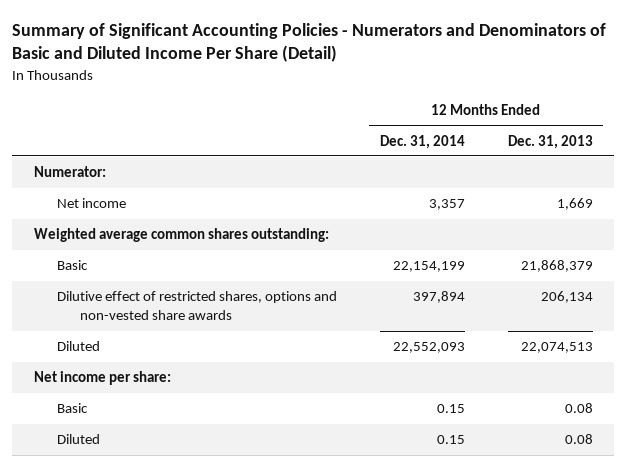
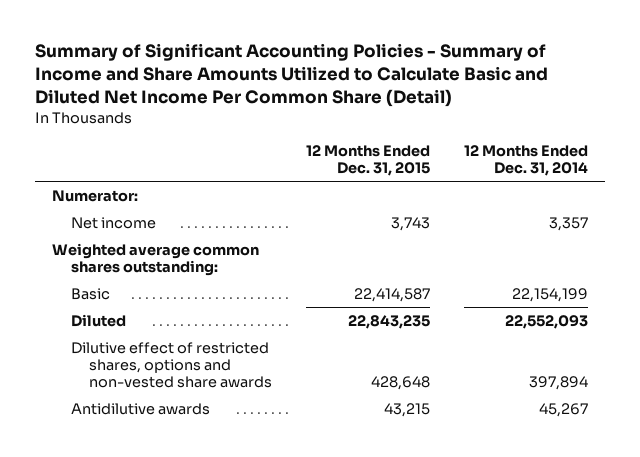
- Summary of Significant Accounting Policies - Numerators and Denominators of Basic and Diluted Income Per Share (Detail)
+ Summary of Significant Accounting Policies - Summary of Income and Share Amounts Utilized to Calculate Basic and Diluted Net Income Per Common Share (Detail)
- | 12 Months Ended Dec. 31, 2014 | 12 Months Ended Dec. 31, 2013
+ | 12 Months Ended Dec. 31, 2015 | 12 Months Ended Dec. 31, 2014
- Net income per share:
- Basic | 0.15 | 0.08
- Diluted | 0.15 | 0.08
moved down: Dilutive effect of restricted shares, options and non-vested share awards | 428,648 | 397,894
+ Antidilutive awards | 43,215 | 45,267

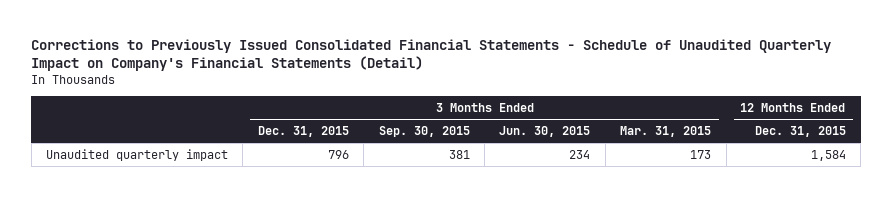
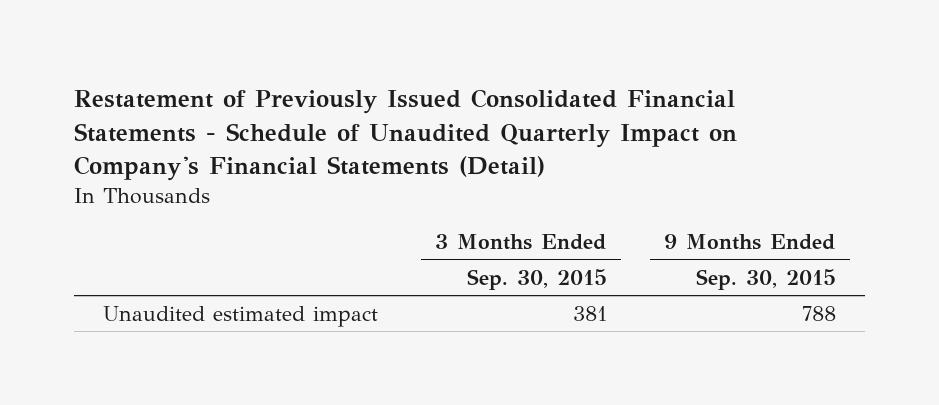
- Corrections to Previously Issued Consolidated Financial Statements - Schedule of Unaudited Quarterly Impact on Company's Financial Statements (Detail)
+ Restatement of Previously Issued Consolidated Financial Statements - Schedule of Unaudited Quarterly Impact on Company's Financial Statements (Detail)
- | 3 Months Ended Dec. 31, 2015 | 3 Months Ended Sep. 30, 2015 | 3 Months Ended Jun. 30, 2015 | 3 Months Ended Mar. 31, 2015 | 12 Months Ended Dec. 31, 2015
+ | 3 Months Ended Sep. 30, 2015 | 9 Months Ended Sep. 30, 2015
- Unaudited quarterly impact | 796 | 381 | 234 | 173 | 1,584
+ Unaudited estimated impact | 381 | 788

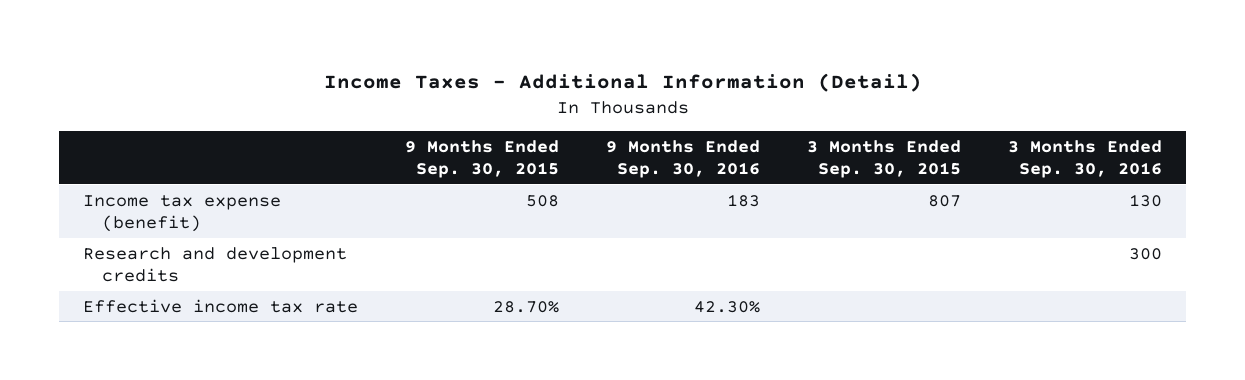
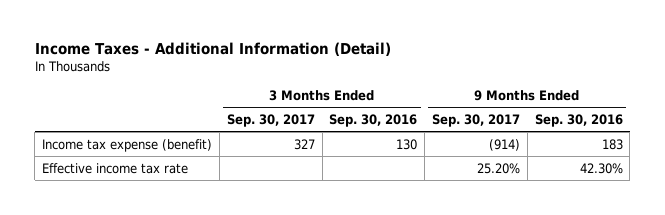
- | 9 Months Ended Sep. 30, 2015 | 9 Months Ended Sep. 30, 2016 | 3 Months Ended Sep. 30, 2015 | 3 Months Ended Sep. 30, 2016
+ | 3 Months Ended Sep. 30, 2017 | 3 Months Ended Sep. 30, 2016 | 9 Months Ended Sep. 30, 2017 | 9 Months Ended Sep. 30, 2016
- Research and development credits | | | | 300

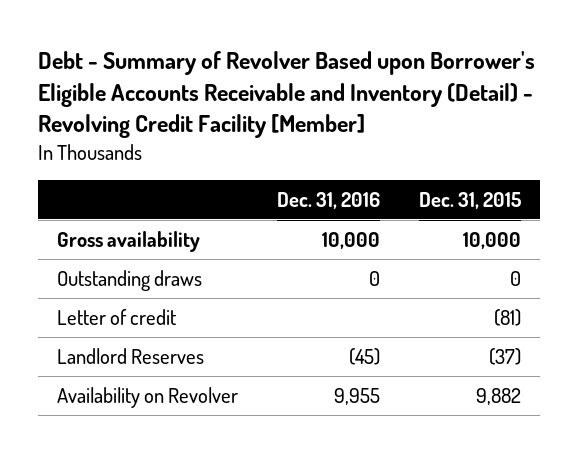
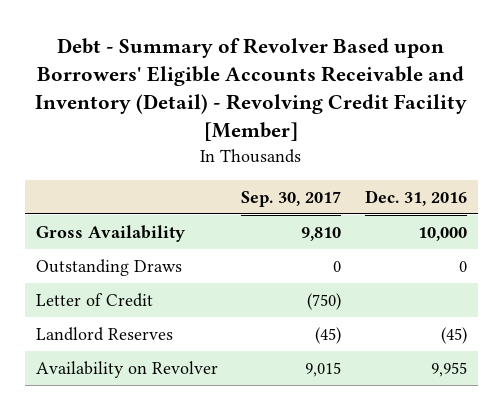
- Debt - Summary of Revolver Based upon Borrower's Eligible Accounts Receivable and Inventory (Detail) - Revolving Credit Facility [Member]
+ Debt - Summary of Revolver Based upon Borrowers' Eligible Accounts Receivable and Inventory (Detail) - Revolving Credit Facility [Member]
- | Dec. 31, 2016 | Dec. 31, 2015
+ | Sep. 30, 2017 | Dec. 31, 2016
- Gross availability | 10,000 | 10,000
- Outstanding draws | 0 | 0
- Letter of credit | | (81)
+ Gross Availability | 9,810 | 10,000
+ Outstanding Draws | 0 | 0
+ Letter of Credit | (750) |

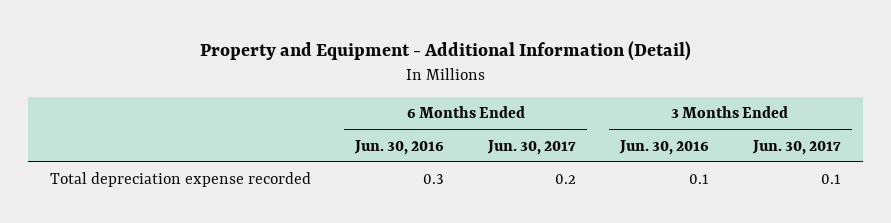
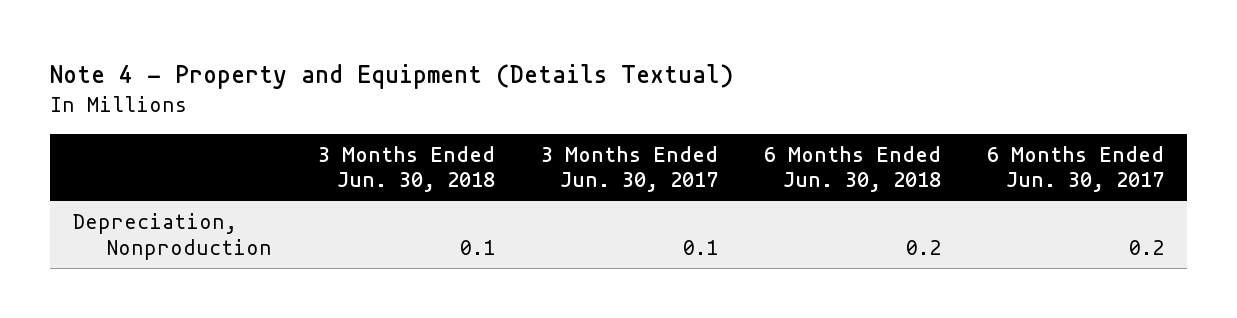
- Property and Equipment - Additional Information (Detail)
+ Note 4 - Property and Equipment (Details Textual)
- | 6 Months Ended Jun. 30, 2016 | 6 Months Ended Jun. 30, 2017 | 3 Months Ended Jun. 30, 2016 | 3 Months Ended Jun. 30, 2017
+ | 3 Months Ended Jun. 30, 2018 | 3 Months Ended Jun. 30, 2017 | 6 Months Ended Jun. 30, 2018 | 6 Months Ended Jun. 30, 2017
- Total depreciation expense recorded | 0.3 | 0.2 | 0.1 | 0.1
+ Depreciation, Nonproduction | 0.1 | 0.1 | 0.2 | 0.2

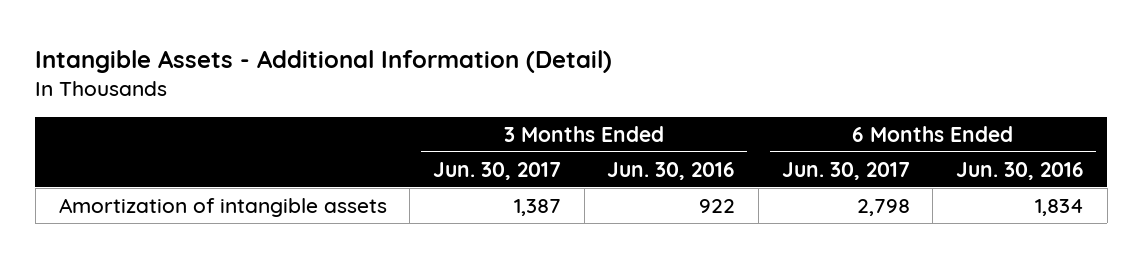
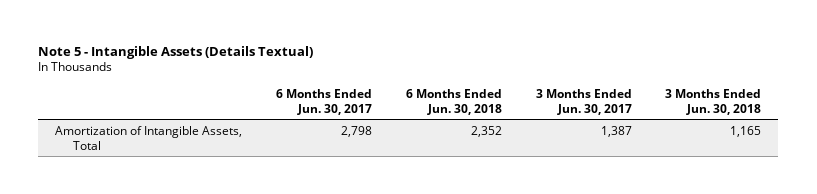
- Intangible Assets - Additional Information (Detail)
+ Note 5 - Intangible Assets (Details Textual)
- | 3 Months Ended Jun. 30, 2017 | 3 Months Ended Jun. 30, 2016 | 6 Months Ended Jun. 30, 2017 | 6 Months Ended Jun. 30, 2016
+ | 6 Months Ended Jun. 30, 2017 | 6 Months Ended Jun. 30, 2018 | 3 Months Ended Jun. 30, 2017 | 3 Months Ended Jun. 30, 2018
- Amortization of intangible assets | 1,387 | 922 | 2,798 | 1,834
+ Amortization of Intangible Assets, Total | 2,798 | 2,352 | 1,387 | 1,165

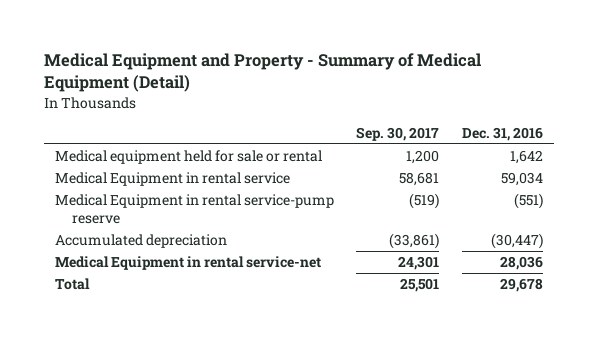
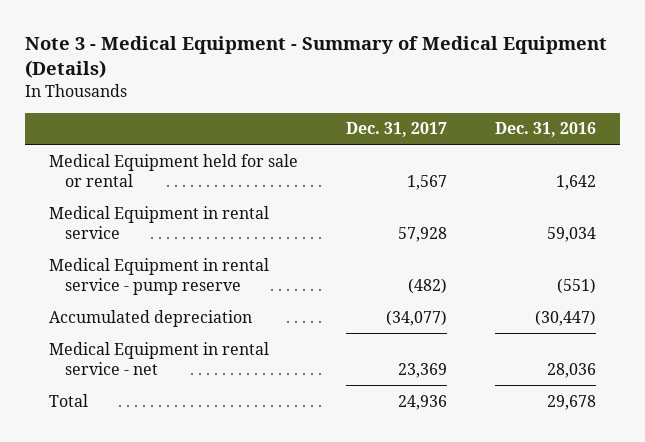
- Medical Equipment and Property - Summary of Medical Equipment (Detail)
+ Note 3 - Medical Equipment - Summary of Medical Equipment (Details)
- | Sep. 30, 2017 | Dec. 31, 2016
+ | Dec. 31, 2017 | Dec. 31, 2016
- Medical equipment held for sale or rental | 1,200 | 1,642
+ Medical Equipment held for sale or rental | 1,567 | 1,642
- Medical Equipment in rental service-pump reserve | (519) | (551)
+ Medical Equipment in rental service - pump reserve | (482) | (551)
- Medical Equipment in rental service-net | 24,301 | 28,036
+ Medical Equipment in rental service - net | 23,369 | 28,036

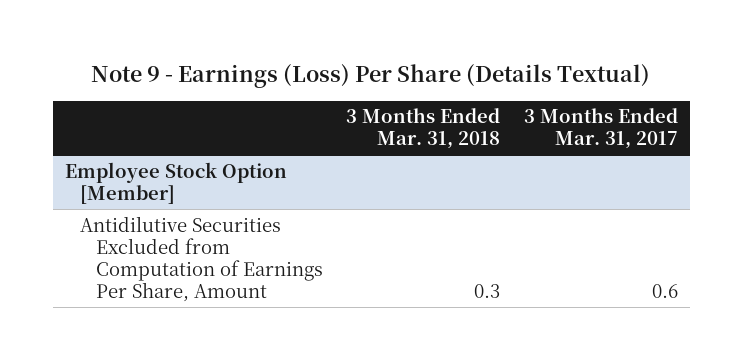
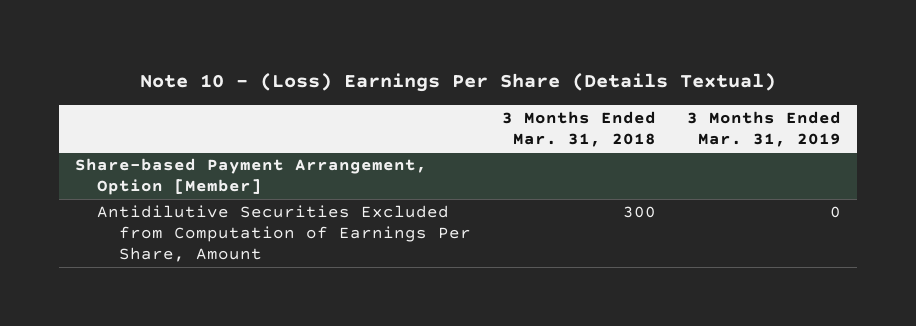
- Note 9 - Earnings (Loss) Per Share (Details Textual)
+ Note 10 - (Loss) Earnings Per Share (Details Textual)
- | 3 Months Ended Mar. 31, 2018 | 3 Months Ended Mar. 31, 2017
+ | 3 Months Ended Mar. 31, 2018 | 3 Months Ended Mar. 31, 2019
- Employee Stock Option [Member]
- Antidilutive Securities Excluded from Computation of Earnings Per Share, Amount | 0.3 | 0.6
+ Share-based Payment Arrangement, Option [Member]
+ Antidilutive Securities Excluded from Computation of Earnings Per Share, Amount | 300 | 0

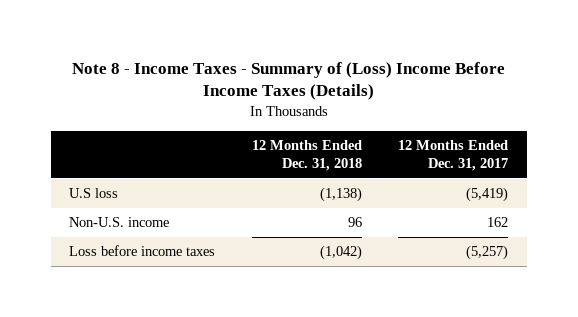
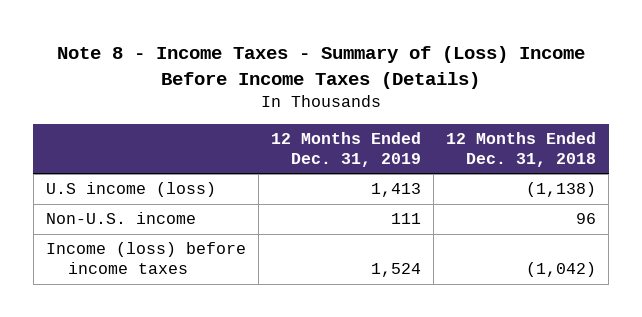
- | 12 Months Ended Dec. 31, 2018 | 12 Months Ended Dec. 31, 2017
+ | 12 Months Ended Dec. 31, 2019 | 12 Months Ended Dec. 31, 2018
- U.S loss | (1,138) | (5,419)
+ U.S income (loss) | 1,413 | (1,138)
- Loss before income taxes | (1,042) | (5,257)
+ Income (loss) before income taxes | 1,524 | (1,042)

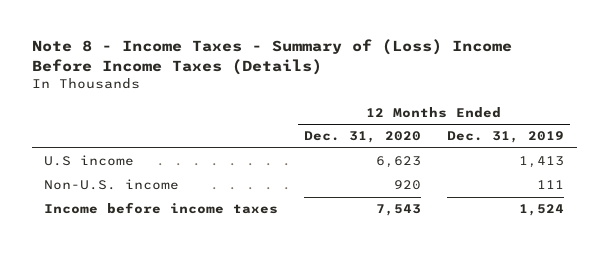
- | 12 Months Ended Dec. 31, 2019 | 12 Months Ended Dec. 31, 2018
+ | 12 Months Ended Dec. 31, 2020 | 12 Months Ended Dec. 31, 2019
- U.S income (loss) | 1,413 | (1,138)
+ U.S income | 6,623 | 1,413
- Income (loss) before income taxes | 1,524 | (1,042)
+ Income before income taxes | 7,543 | 1,524

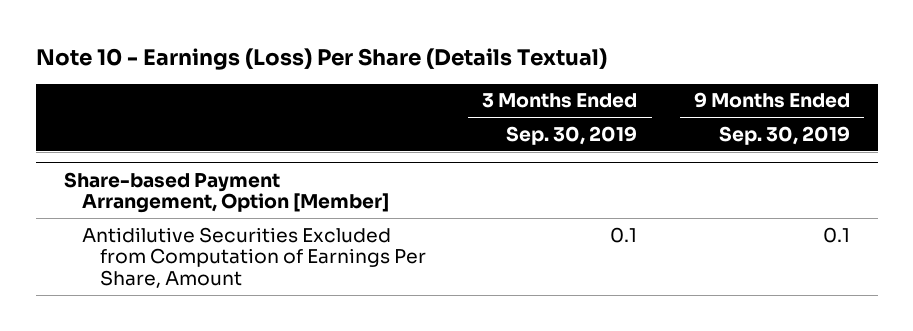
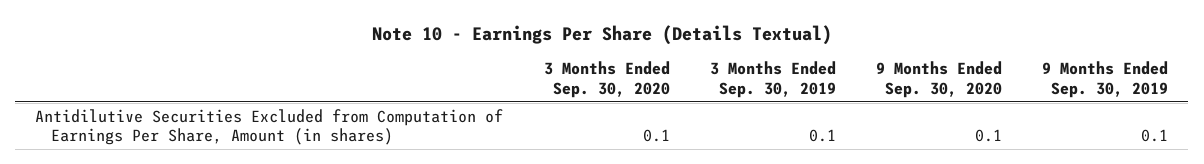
- Note 10 - Earnings (Loss) Per Share (Details Textual)
+ Note 10 - Earnings Per Share (Details Textual)
- | 3 Months Ended Sep. 30, 2019 | 9 Months Ended Sep. 30, 2019
+ | 3 Months Ended Sep. 30, 2020 | 3 Months Ended Sep. 30, 2019 | 9 Months Ended Sep. 30, 2020 | 9 Months Ended Sep. 30, 2019
- Share-based Payment Arrangement, Option [Member]
- Antidilutive Securities Excluded from Computation of Earnings Per Share, Amount | 0.1 | 0.1
+ Antidilutive Securities Excluded from Computation of Earnings Per Share, Amount (in shares) | 0.1 | 0.1 | 0.1 | 0.1

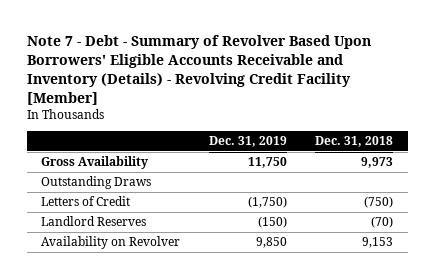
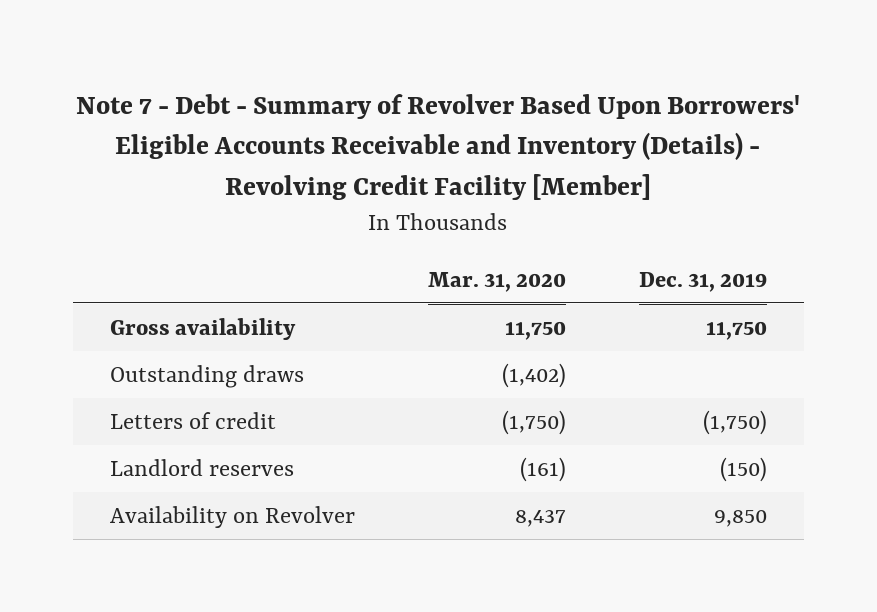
- | Dec. 31, 2019 | Dec. 31, 2018
+ | Mar. 31, 2020 | Dec. 31, 2019
- Gross Availability | 11,750 | 9,973
- Outstanding Draws
- Letters of Credit | (1,750) | (750)
- Landlord Reserves | (150) | (70)
+ Gross availability | 11,750 | 11,750
+ Outstanding draws | (1,402) |
+ Letters of credit | (1,750) | (1,750)
+ Landlord reserves | (161) | (150)

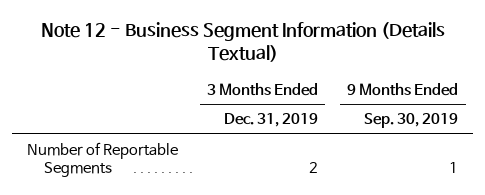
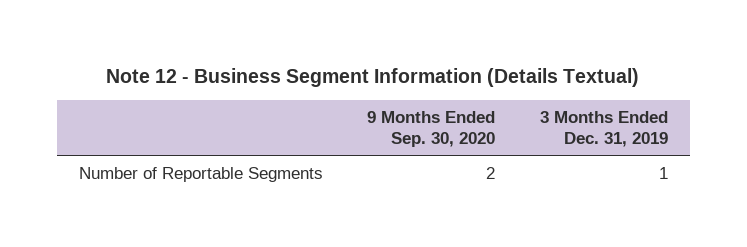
- | 3 Months Ended Dec. 31, 2019 | 9 Months Ended Sep. 30, 2019
+ | 9 Months Ended Sep. 30, 2020 | 3 Months Ended Dec. 31, 2019
- Number of Reportable Segments | 2 | 1
+ Number of Reportable Segments | 2 | 1

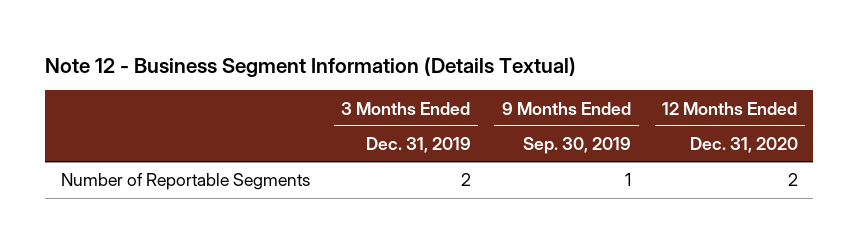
- | 9 Months Ended Sep. 30, 2020 | 3 Months Ended Dec. 31, 2019
+ | 3 Months Ended Dec. 31, 2019 | 9 Months Ended Sep. 30, 2019 | 12 Months Ended Dec. 31, 2020
- Number of Reportable Segments | 2 | 1
+ Number of Reportable Segments | 2 | 1 | 2

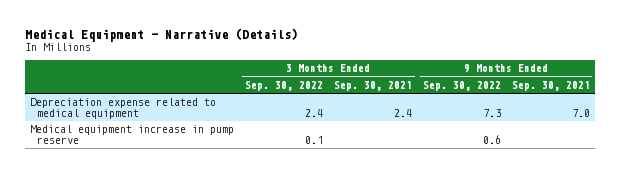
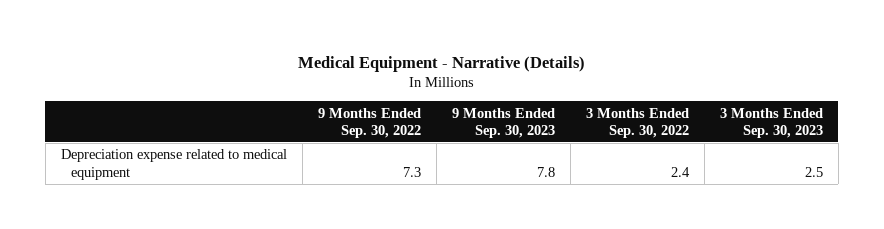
- | 3 Months Ended Sep. 30, 2022 | 3 Months Ended Sep. 30, 2021 | 9 Months Ended Sep. 30, 2022 | 9 Months Ended Sep. 30, 2021
+ | 9 Months Ended Sep. 30, 2022 | 9 Months Ended Sep. 30, 2023 | 3 Months Ended Sep. 30, 2022 | 3 Months Ended Sep. 30, 2023
- Medical equipment increase in pump reserve | 0.1 | | 0.6 |

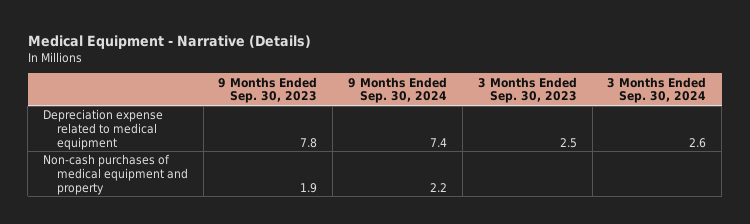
- | 9 Months Ended Sep. 30, 2022 | 9 Months Ended Sep. 30, 2023 | 3 Months Ended Sep. 30, 2022 | 3 Months Ended Sep. 30, 2023
+ | 9 Months Ended Sep. 30, 2023 | 9 Months Ended Sep. 30, 2024 | 3 Months Ended Sep. 30, 2023 | 3 Months Ended Sep. 30, 2024
+ Non-cash purchases of medical equipment and property | 1.9 | 2.2 | |

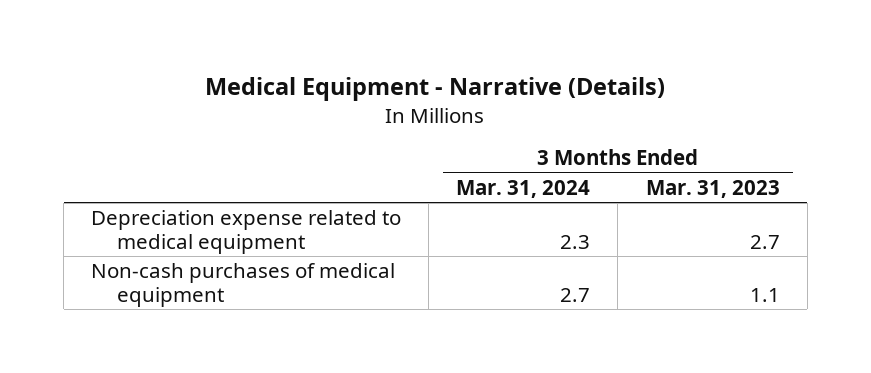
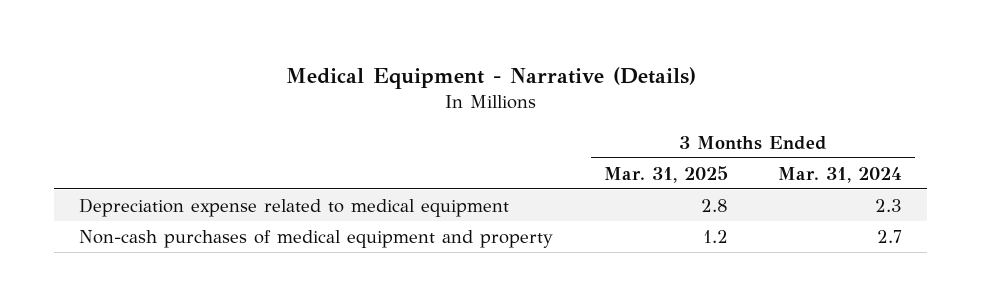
- | 3 Months Ended Mar. 31, 2024 | 3 Months Ended Mar. 31, 2023
+ | 3 Months Ended Mar. 31, 2025 | 3 Months Ended Mar. 31, 2024
- Non-cash purchases of medical equipment | 2.7 | 1.1
+ Non-cash purchases of medical equipment and property | 1.2 | 2.7

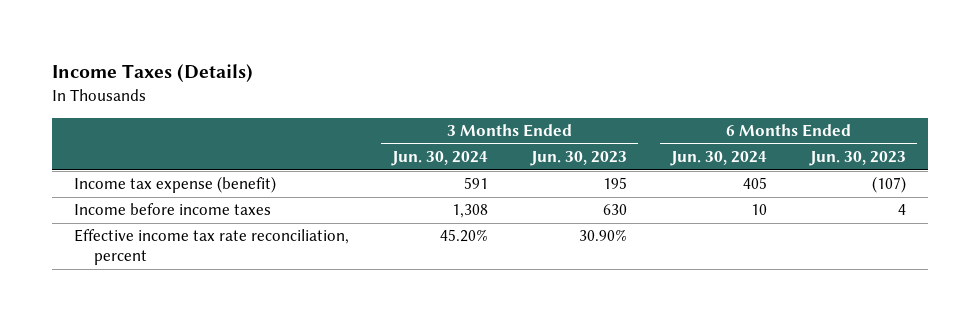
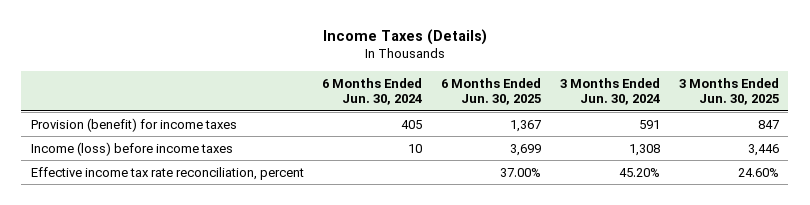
- | 3 Months Ended Jun. 30, 2024 | 3 Months Ended Jun. 30, 2023 | 6 Months Ended Jun. 30, 2024 | 6 Months Ended Jun. 30, 2023
+ | 6 Months Ended Jun. 30, 2024 | 6 Months Ended Jun. 30, 2025 | 3 Months Ended Jun. 30, 2024 | 3 Months Ended Jun. 30, 2025
- Income tax expense (benefit) | 591 | 195 | 405 | (107)
- Income before income taxes | 1,308 | 630 | 10 | 4
+ Provision (benefit) for income taxes | 405 | 1,367 | 591 | 847
+ Income (loss) before income taxes | 10 | 3,699 | 1,308 | 3,446

